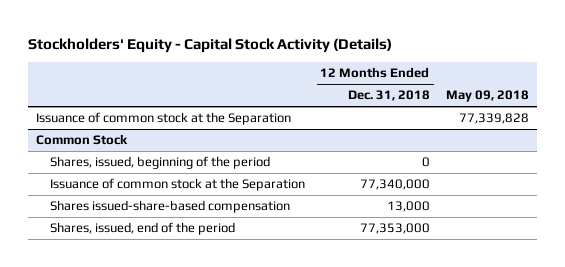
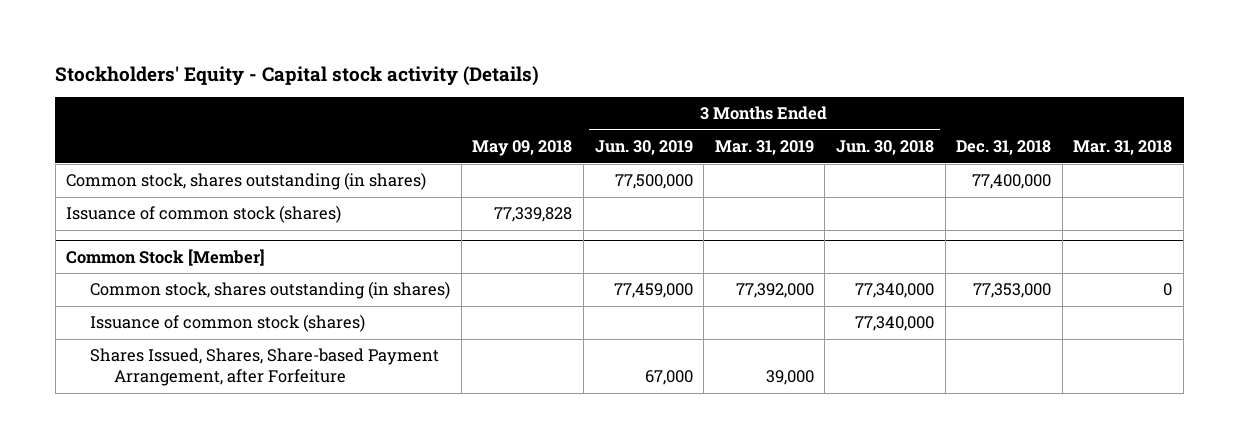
- Stockholders' Equity - Capital Stock Activity (Details)
+ Stockholders' Equity - Capital stock activity (Details)
- | 12 Months Ended Dec. 31, 2018 | May 09, 2018
+ | May 09, 2018 | 3 Months Ended Jun. 30, 2019 | 3 Months Ended Mar. 31, 2019 | 3 Months Ended Jun. 30, 2018 | Dec. 31, 2018 | Mar. 31, 2018
- Issuance of common stock at the Separation | | 77,339,828
- Common Stock
- Shares, issued, beginning of the period | 0 |
- Issuance of common stock at the Separation | 77,340,000 |
- Shares issued-share-based compensation | 13,000 |
- Shares, issued, end of the period | 77,353,000 |
+ Common stock, shares outstanding (in shares) | | 77,500,000 | | | 77,400,000 |
+ Issuance of common stock (shares) | 77,339,828 | | | | |
+ Common Stock [Member]
+ Common stock, shares outstanding (in shares) | | 77,459,000 | 77,392,000 | 77,340,000 | 77,353,000 | 0
+ Issuance of common stock (shares) | | | | 77,340,000 | |
+ Shares Issued, Shares, Share-based Payment Arrangement, after Forfeiture | | 67,000 | 39,000 | | |

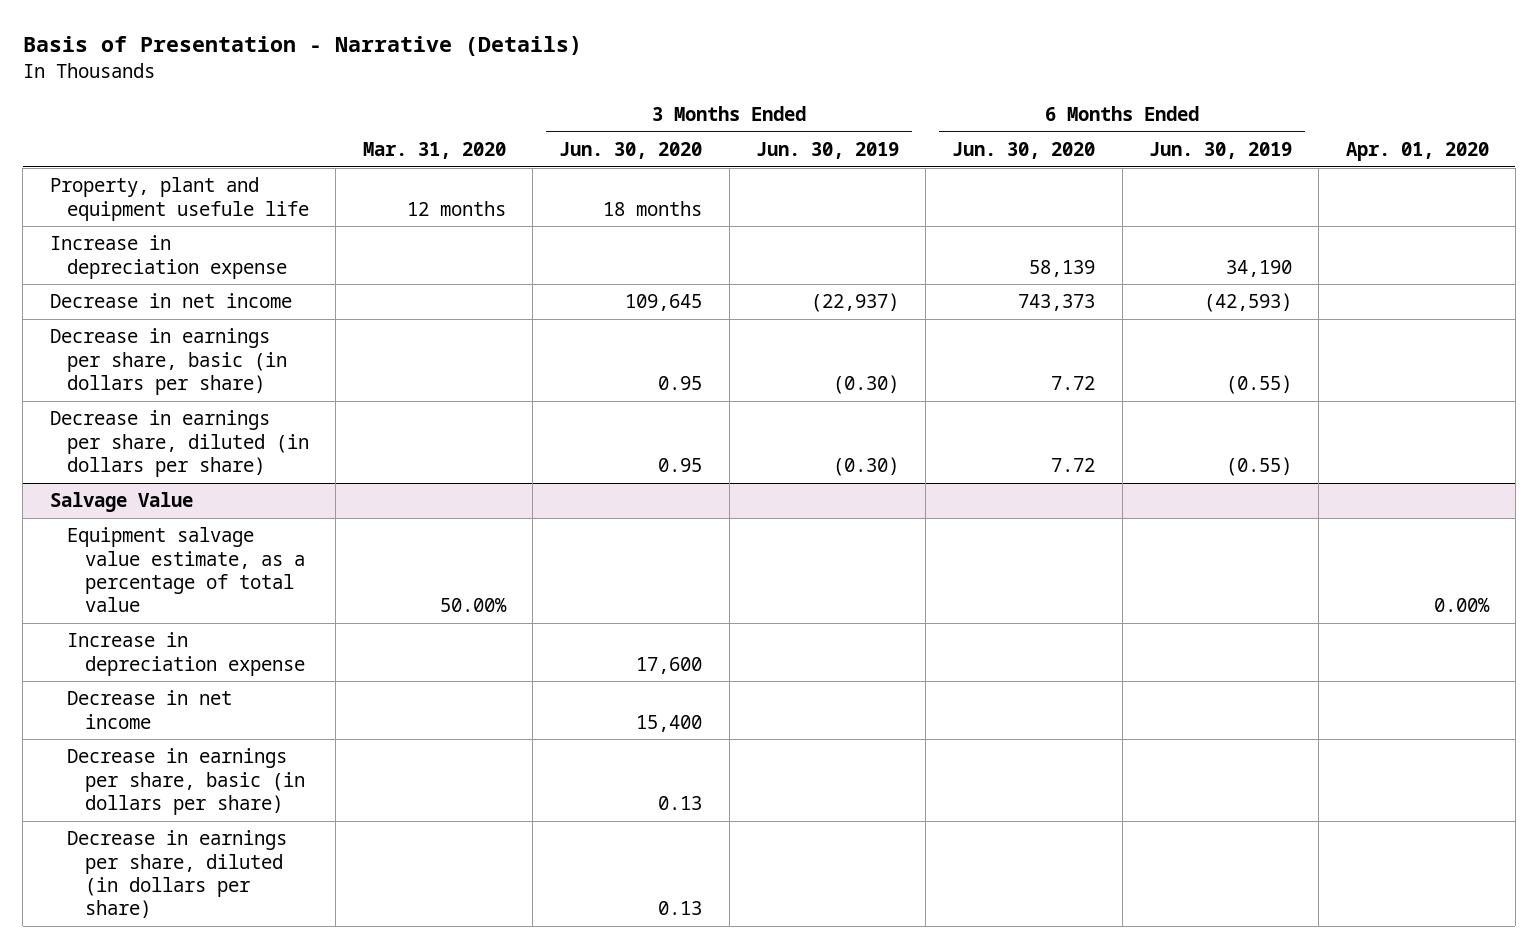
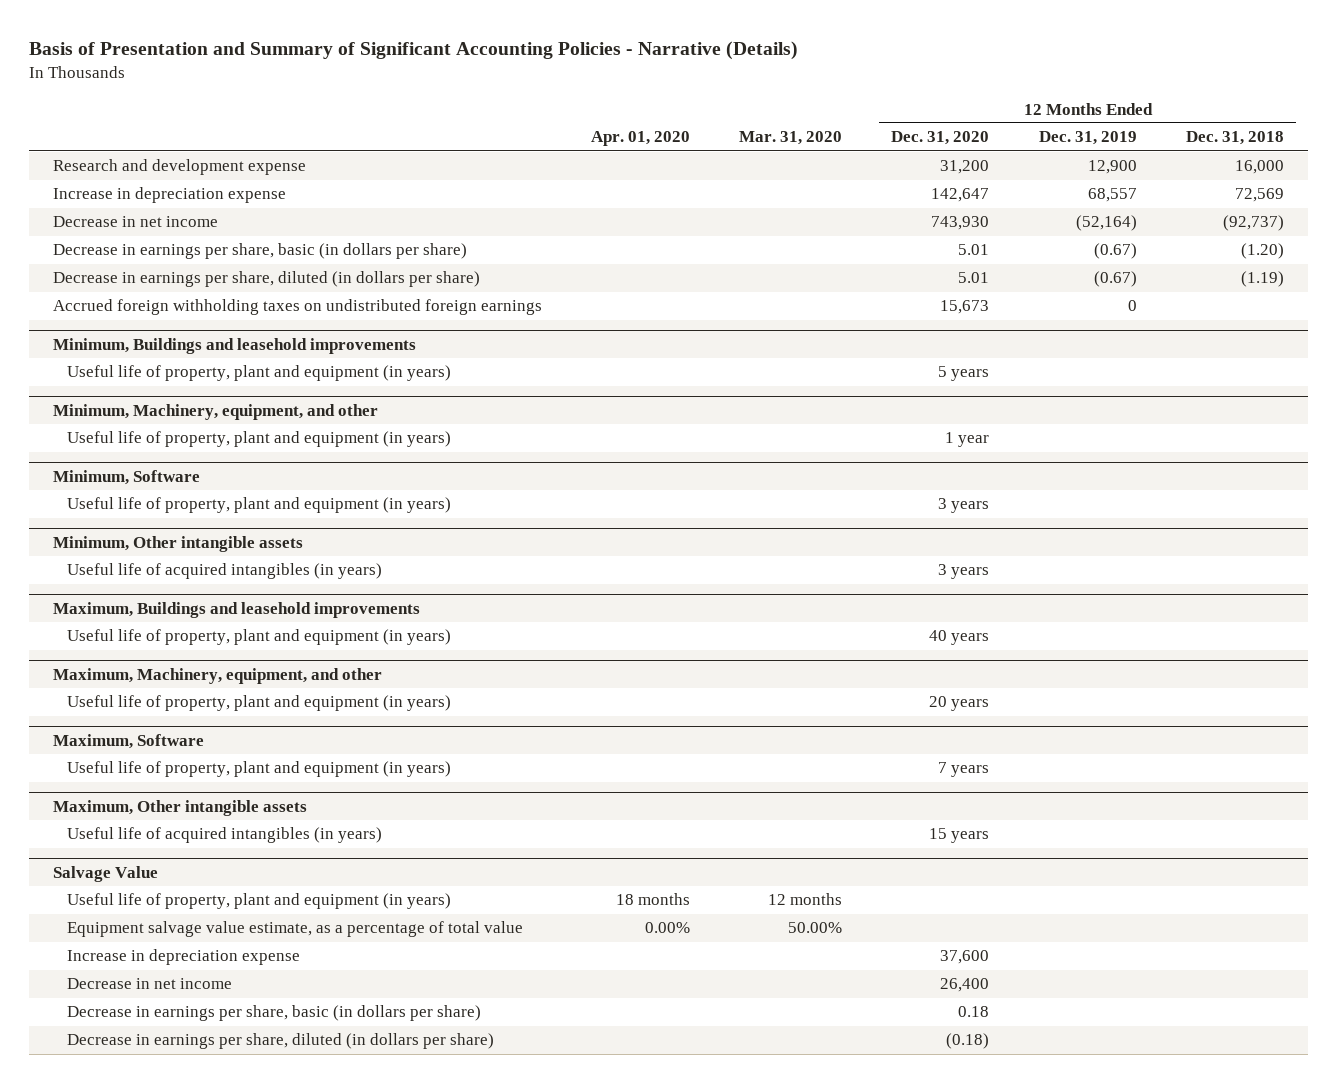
- Basis of Presentation - Narrative (Details)
+ Basis of Presentation and Summary of Significant Accounting Policies - Narrative (Details)
- | Mar. 31, 2020 | 3 Months Ended Jun. 30, 2020 | 3 Months Ended Jun. 30, 2019 | 6 Months Ended Jun. 30, 2020 | 6 Months Ended Jun. 30, 2019 | Apr. 01, 2020
+ | Apr. 01, 2020 | Mar. 31, 2020 | 12 Months Ended Dec. 31, 2020 | 12 Months Ended Dec. 31, 2019 | 12 Months Ended Dec. 31, 2018
- Property, plant and equipment usefule life | 12 months | 18 months | | | |
+ Research and development expense | | | 31,200 | 12,900 | 16,000
+ Accrued foreign withholding taxes on undistributed foreign earnings | | | 15,673 | 0 |
+ Minimum, Buildings and leasehold improvements
+ Useful life of property, plant and equipment (in years) | | | 5 years | |
+ Minimum, Machinery, equipment, and other
+ Useful life of property, plant and equipment (in years) | | | 1 year | |
+ Minimum, Software
+ Useful life of property, plant and equipment (in years) | | | 3 years | |
+ Minimum, Other intangible assets
+ Useful life of acquired intangibles (in years) | | | 3 years | |
+ Maximum, Buildings and leasehold improvements
+ Useful life of property, plant and equipment (in years) | | | 40 years | |
+ Maximum, Machinery, equipment, and other
+ Useful life of property, plant and equipment (in years) | | | 20 years | |
+ Maximum, Software
+ Useful life of property, plant and equipment (in years) | | | 7 years | |
+ Maximum, Other intangible assets
+ Useful life of acquired intangibles (in years) | | | 15 years | |
@ Salvage Value
+ Useful life of property, plant and equipment (in years) | 18 months | 12 months | | |

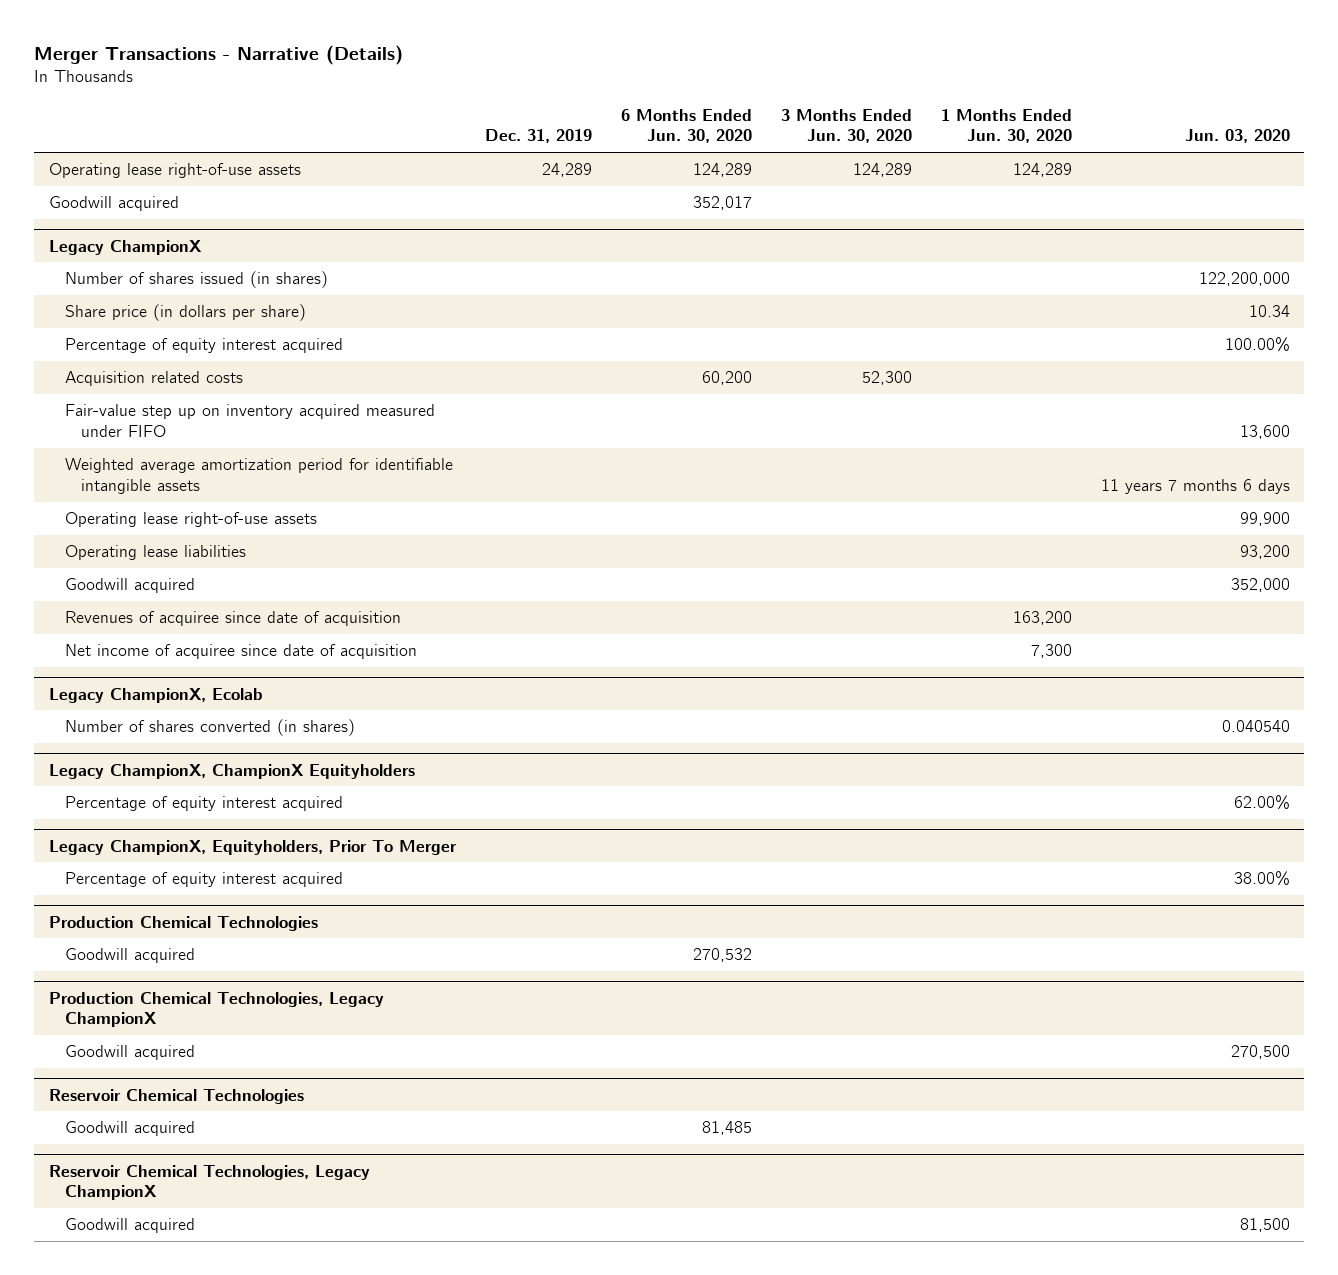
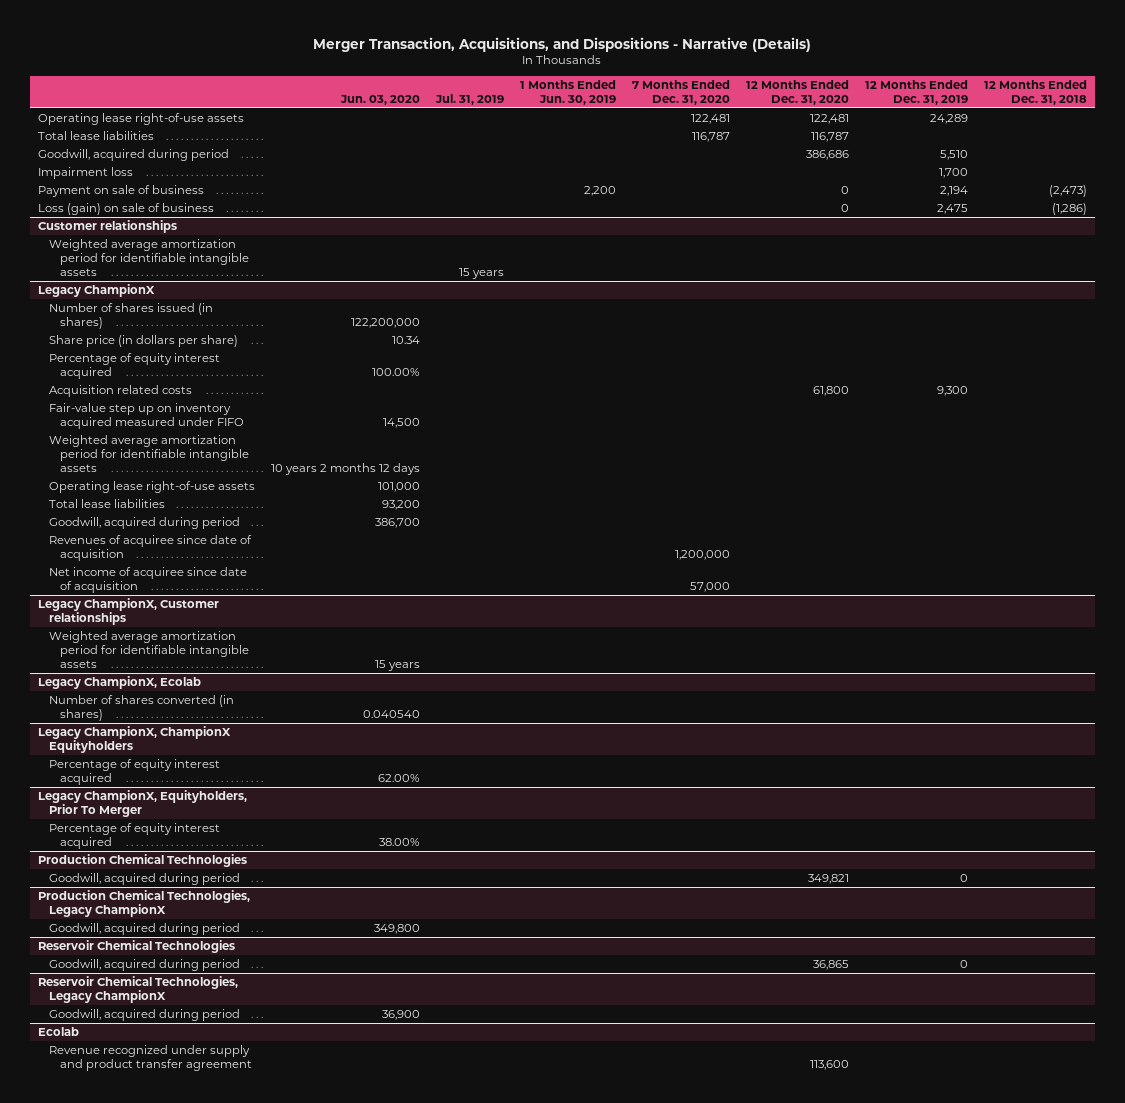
- Merger Transactions - Narrative (Details)
+ Merger Transaction, Acquisitions, and Dispositions - Narrative (Details)
- | Dec. 31, 2019 | 6 Months Ended Jun. 30, 2020 | 3 Months Ended Jun. 30, 2020 | 1 Months Ended Jun. 30, 2020 | Jun. 03, 2020
+ | Jun. 03, 2020 | Jul. 31, 2019 | 1 Months Ended Jun. 30, 2019 | 7 Months Ended Dec. 31, 2020 | 12 Months Ended Dec. 31, 2020 | 12 Months Ended Dec. 31, 2019 | 12 Months Ended Dec. 31, 2018
- Goodwill acquired | | 352,017 | | |
+ Total lease liabilities | | | | 116,787 | 116,787 | |
+ Goodwill, acquired during period | | | | | 386,686 | 5,510 |
+ Impairment loss | | | | | | 1,700 |
+ Payment on sale of business | | | 2,200 | | 0 | 2,194 | (2,473)
+ Loss (gain) on sale of business | | | | | 0 | 2,475 | (1,286)
+ Customer relationships
+ Weighted average amortization period for identifiable intangible assets | | 15 years | | | | |
@ Legacy ChampionX
- Fair-value step up on inventory acquired measured under FIFO | | | | | 13,600
- Weighted average amortization period for identifiable intangible assets | | | | | 11 years 7 months 6 days
- Operating lease right-of-use assets | | | | | 99,900
- Operating lease liabilities | | | | | 93,200
- Goodwill acquired | | | | | 352,000
+ Fair-value step up on inventory acquired measured under FIFO | 14,500 | | | | | |
+ Weighted average amortization period for identifiable intangible assets | 10 years 2 months 12 days | | | | | |
+ Operating lease right-of-use assets | 101,000 | | | | | |
+ Total lease liabilities | 93,200 | | | | | |
+ Goodwill, acquired during period | 386,700 | | | | | |
+ Legacy ChampionX, Customer relationships
+ Weighted average amortization period for identifiable intangible assets | 15 years | | | | | |
@ Production Chemical Technologies
- Goodwill acquired | | 270,532 | | |
+ Goodwill, acquired during period | | | | | 349,821 | 0 |
@ Production Chemical Technologies, Legacy ChampionX
- Goodwill acquired | | | | | 270,500
+ Goodwill, acquired during period | 349,800 | | | | | |
@ Reservoir Chemical Technologies
- Goodwill acquired | | 81,485 | | |
+ Goodwill, acquired during period | | | | | 36,865 | 0 |
@ Reservoir Chemical Technologies, Legacy ChampionX
- Goodwill acquired | | | | | 81,500
+ Goodwill, acquired during period | 36,900 | | | | | |
+ Ecolab
+ Revenue recognized under supply and product transfer agreement | | | | | 113,600 | |

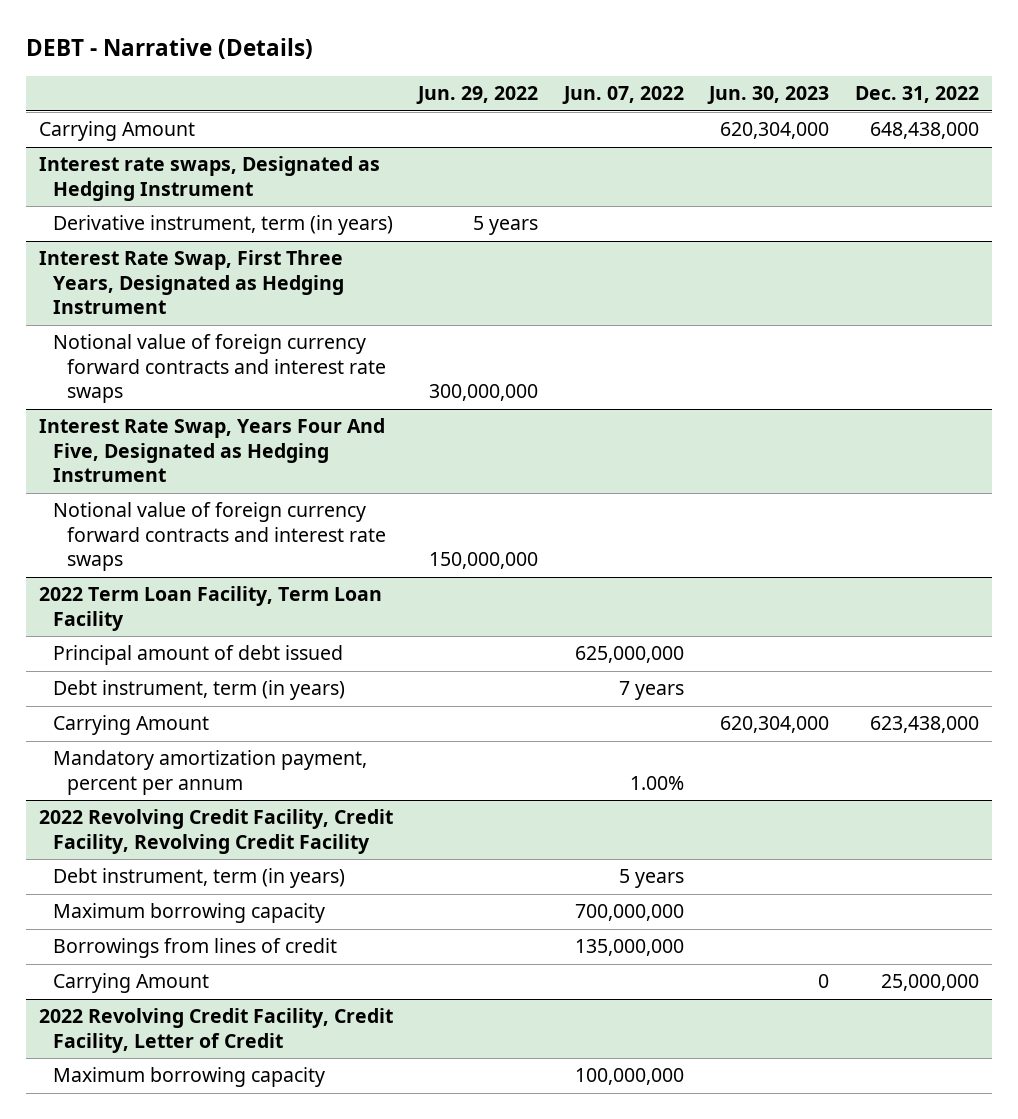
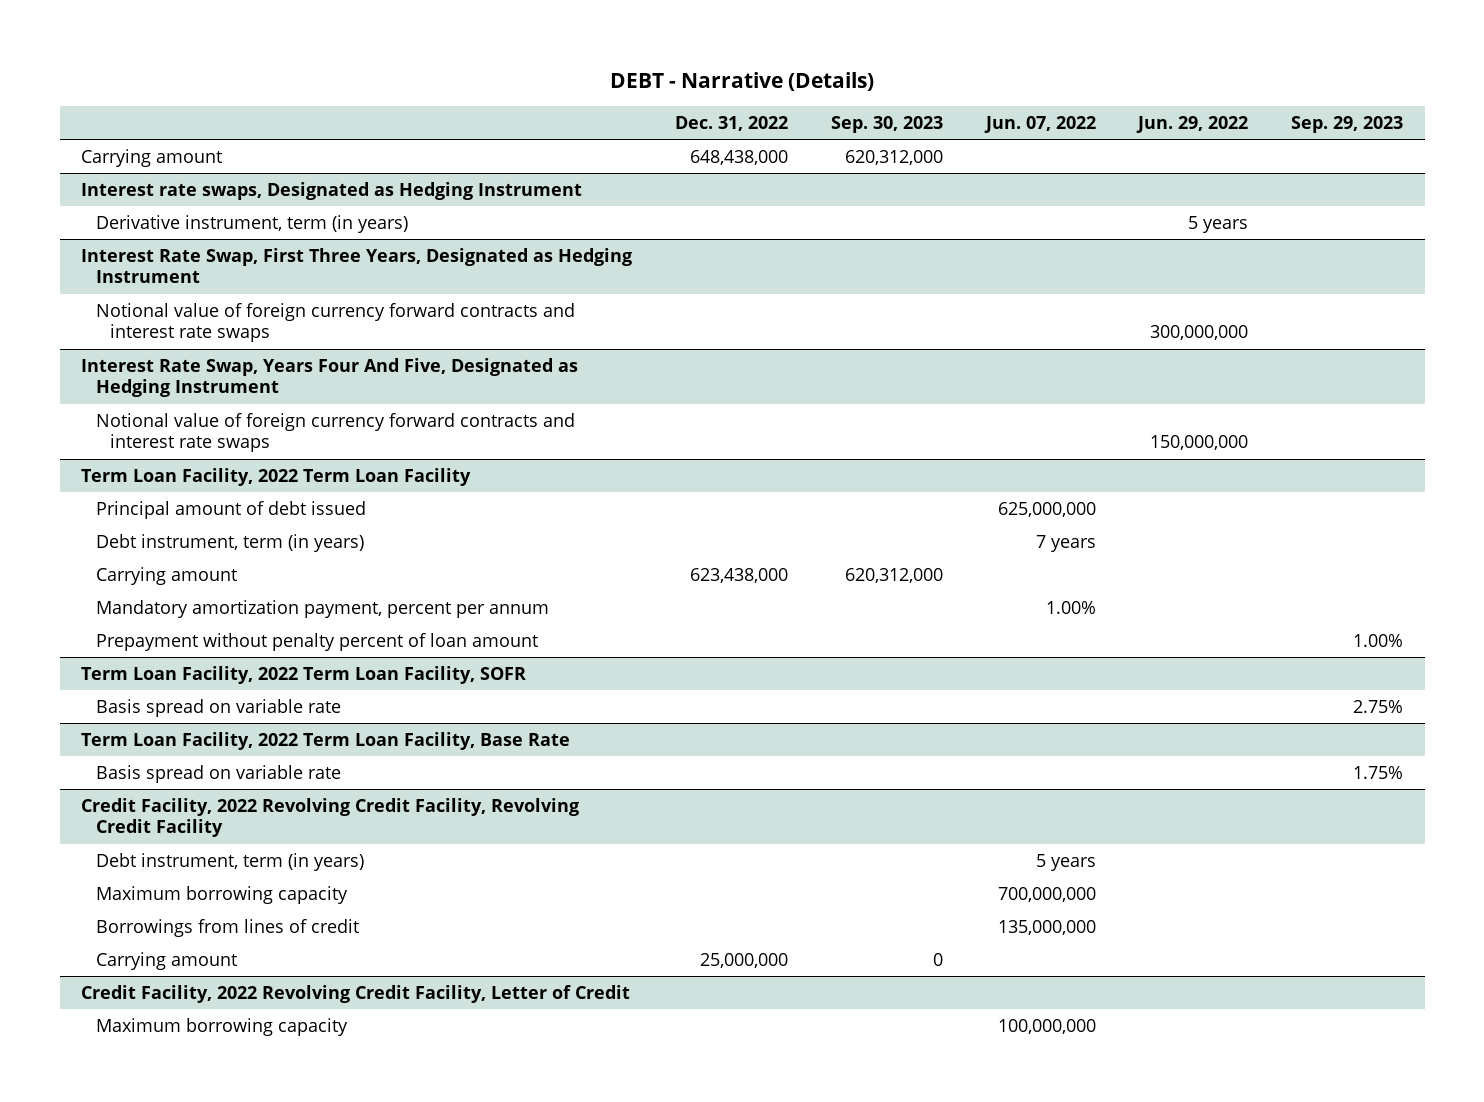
- | Jun. 29, 2022 | Jun. 07, 2022 | Jun. 30, 2023 | Dec. 31, 2022
+ | Dec. 31, 2022 | Sep. 30, 2023 | Jun. 07, 2022 | Jun. 29, 2022 | Sep. 29, 2023
- Carrying Amount | | | 620,304,000 | 648,438,000
+ Carrying amount | 648,438,000 | 620,312,000 | | |
- 2022 Term Loan Facility, Term Loan Facility
+ Term Loan Facility, 2022 Term Loan Facility
- Carrying Amount | | | 620,304,000 | 623,438,000
+ Carrying amount | 623,438,000 | 620,312,000 | | |
- 2022 Revolving Credit Facility, Credit Facility, Revolving Credit Facility
+ Prepayment without penalty percent of loan amount | | | | | 1.00%
+ Term Loan Facility, 2022 Term Loan Facility, SOFR
+ Basis spread on variable rate | | | | | 2.75%
+ Term Loan Facility, 2022 Term Loan Facility, Base Rate
+ Basis spread on variable rate | | | | | 1.75%
+ Credit Facility, 2022 Revolving Credit Facility, Revolving Credit Facility
- Carrying Amount | | | 0 | 25,000,000
- 2022 Revolving Credit Facility, Credit Facility, Letter of Credit
+ Carrying amount | 25,000,000 | 0 | | |
+ Credit Facility, 2022 Revolving Credit Facility, Letter of Credit

